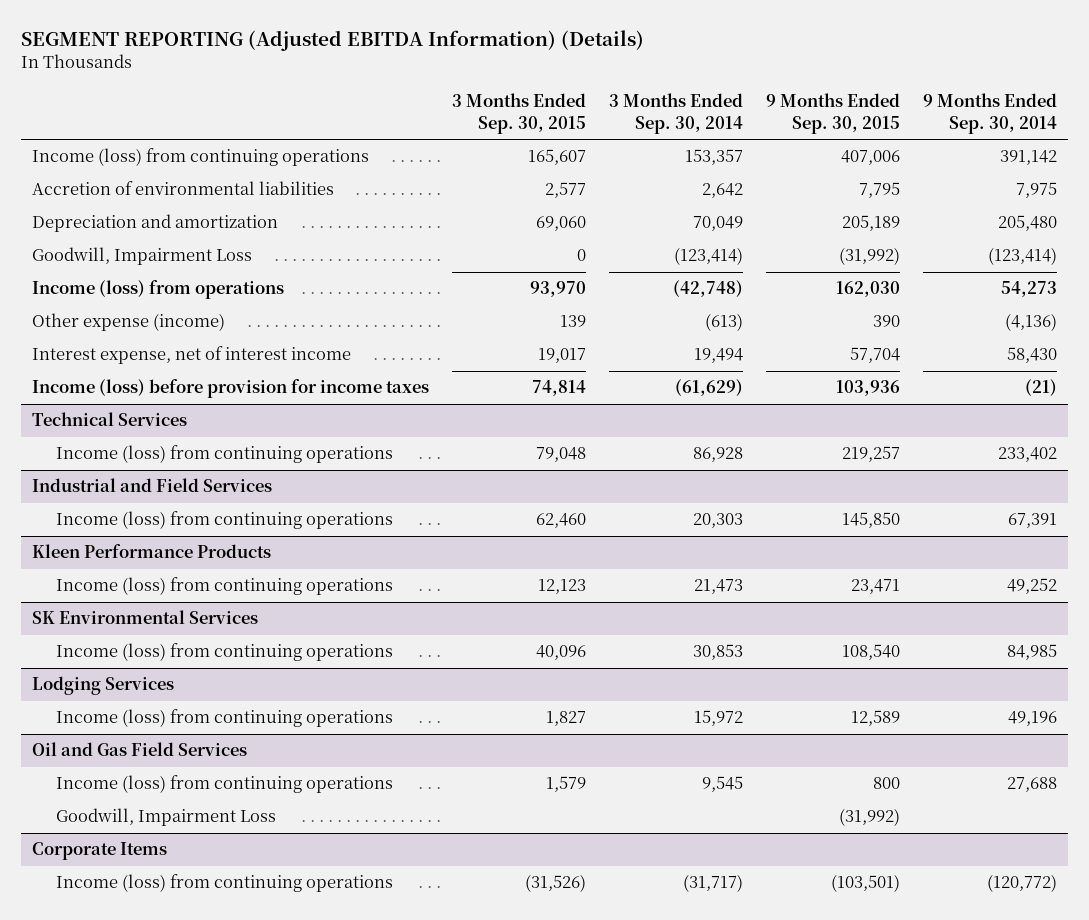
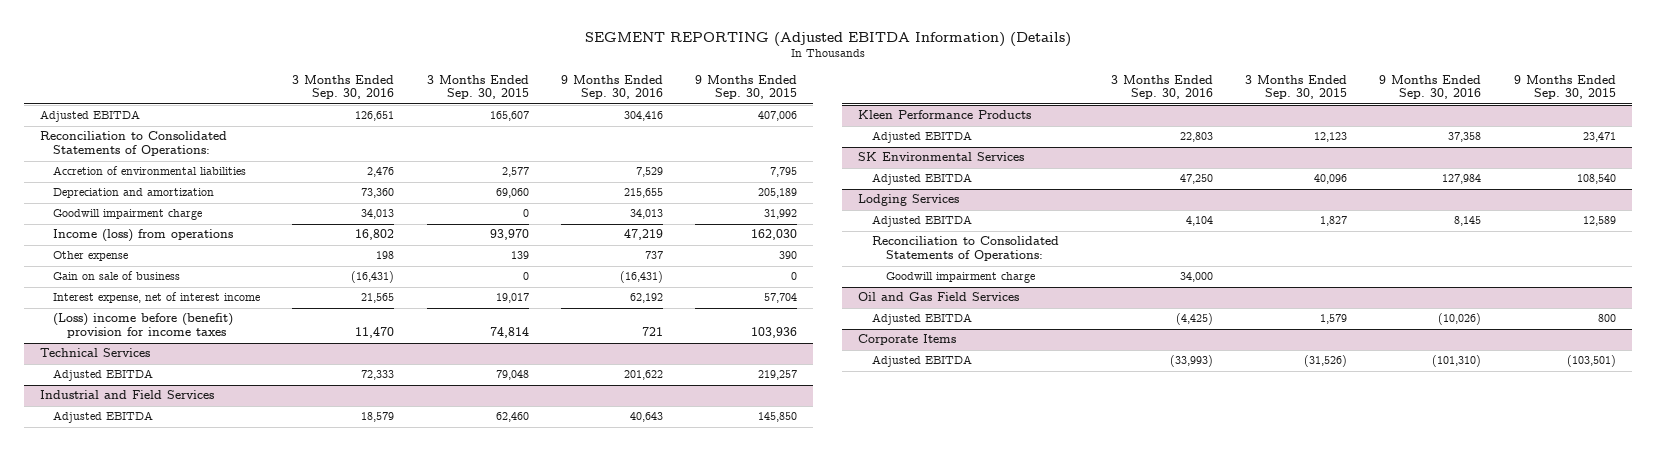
- | 3 Months Ended Sep. 30, 2015 | 3 Months Ended Sep. 30, 2014 | 9 Months Ended Sep. 30, 2015 | 9 Months Ended Sep. 30, 2014
+ | 3 Months Ended Sep. 30, 2016 | 3 Months Ended Sep. 30, 2015 | 9 Months Ended Sep. 30, 2016 | 9 Months Ended Sep. 30, 2015
- Income (loss) from continuing operations | 165,607 | 153,357 | 407,006 | 391,142
+ Adjusted EBITDA | 126,651 | 165,607 | 304,416 | 407,006
+ Reconciliation to Consolidated Statements of Operations:
- Goodwill, Impairment Loss | 0 | (123,414) | (31,992) | (123,414)
+ Goodwill impairment charge | 34,013 | 0 | 34,013 | 31,992
- Other expense (income) | 139 | (613) | 390 | (4,136)
+ Other expense | 198 | 139 | 737 | 390
+ Gain on sale of business | (16,431) | 0 | (16,431) | 0
- Income (loss) before provision for income taxes | 74,814 | (61,629) | 103,936 | (21)
+ (Loss) income before (benefit) provision for income taxes | 11,470 | 74,814 | 721 | 103,936
@ Technical Services
- Income (loss) from continuing operations | 79,048 | 86,928 | 219,257 | 233,402
+ Adjusted EBITDA | 72,333 | 79,048 | 201,622 | 219,257
@ Industrial and Field Services
- Income (loss) from continuing operations | 62,460 | 20,303 | 145,850 | 67,391
+ Adjusted EBITDA | 18,579 | 62,460 | 40,643 | 145,850
@ Kleen Performance Products
- Income (loss) from continuing operations | 12,123 | 21,473 | 23,471 | 49,252
+ Adjusted EBITDA | 22,803 | 12,123 | 37,358 | 23,471
@ SK Environmental Services
- Income (loss) from continuing operations | 40,096 | 30,853 | 108,540 | 84,985
+ Adjusted EBITDA | 47,250 | 40,096 | 127,984 | 108,540
@ Lodging Services
- Income (loss) from continuing operations | 1,827 | 15,972 | 12,589 | 49,196
+ Adjusted EBITDA | 4,104 | 1,827 | 8,145 | 12,589
+ Reconciliation to Consolidated Statements of Operations:
+ Goodwill impairment charge | 34,000 | | |
@ Oil and Gas Field Services
- Income (loss) from continuing operations | 1,579 | 9,545 | 800 | 27,688
- Goodwill, Impairment Loss | | | (31,992) |
+ Adjusted EBITDA | (4,425) | 1,579 | (10,026) | 800
@ Corporate Items
- Income (loss) from continuing operations | (31,526) | (31,717) | (103,501) | (120,772)
+ Adjusted EBITDA | (33,993) | (31,526) | (101,310) | (103,501)

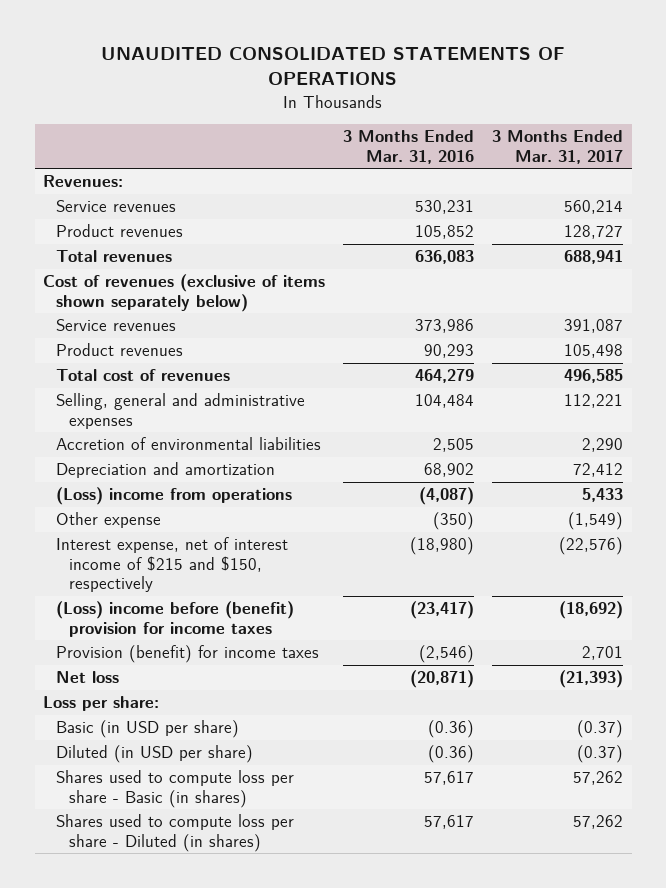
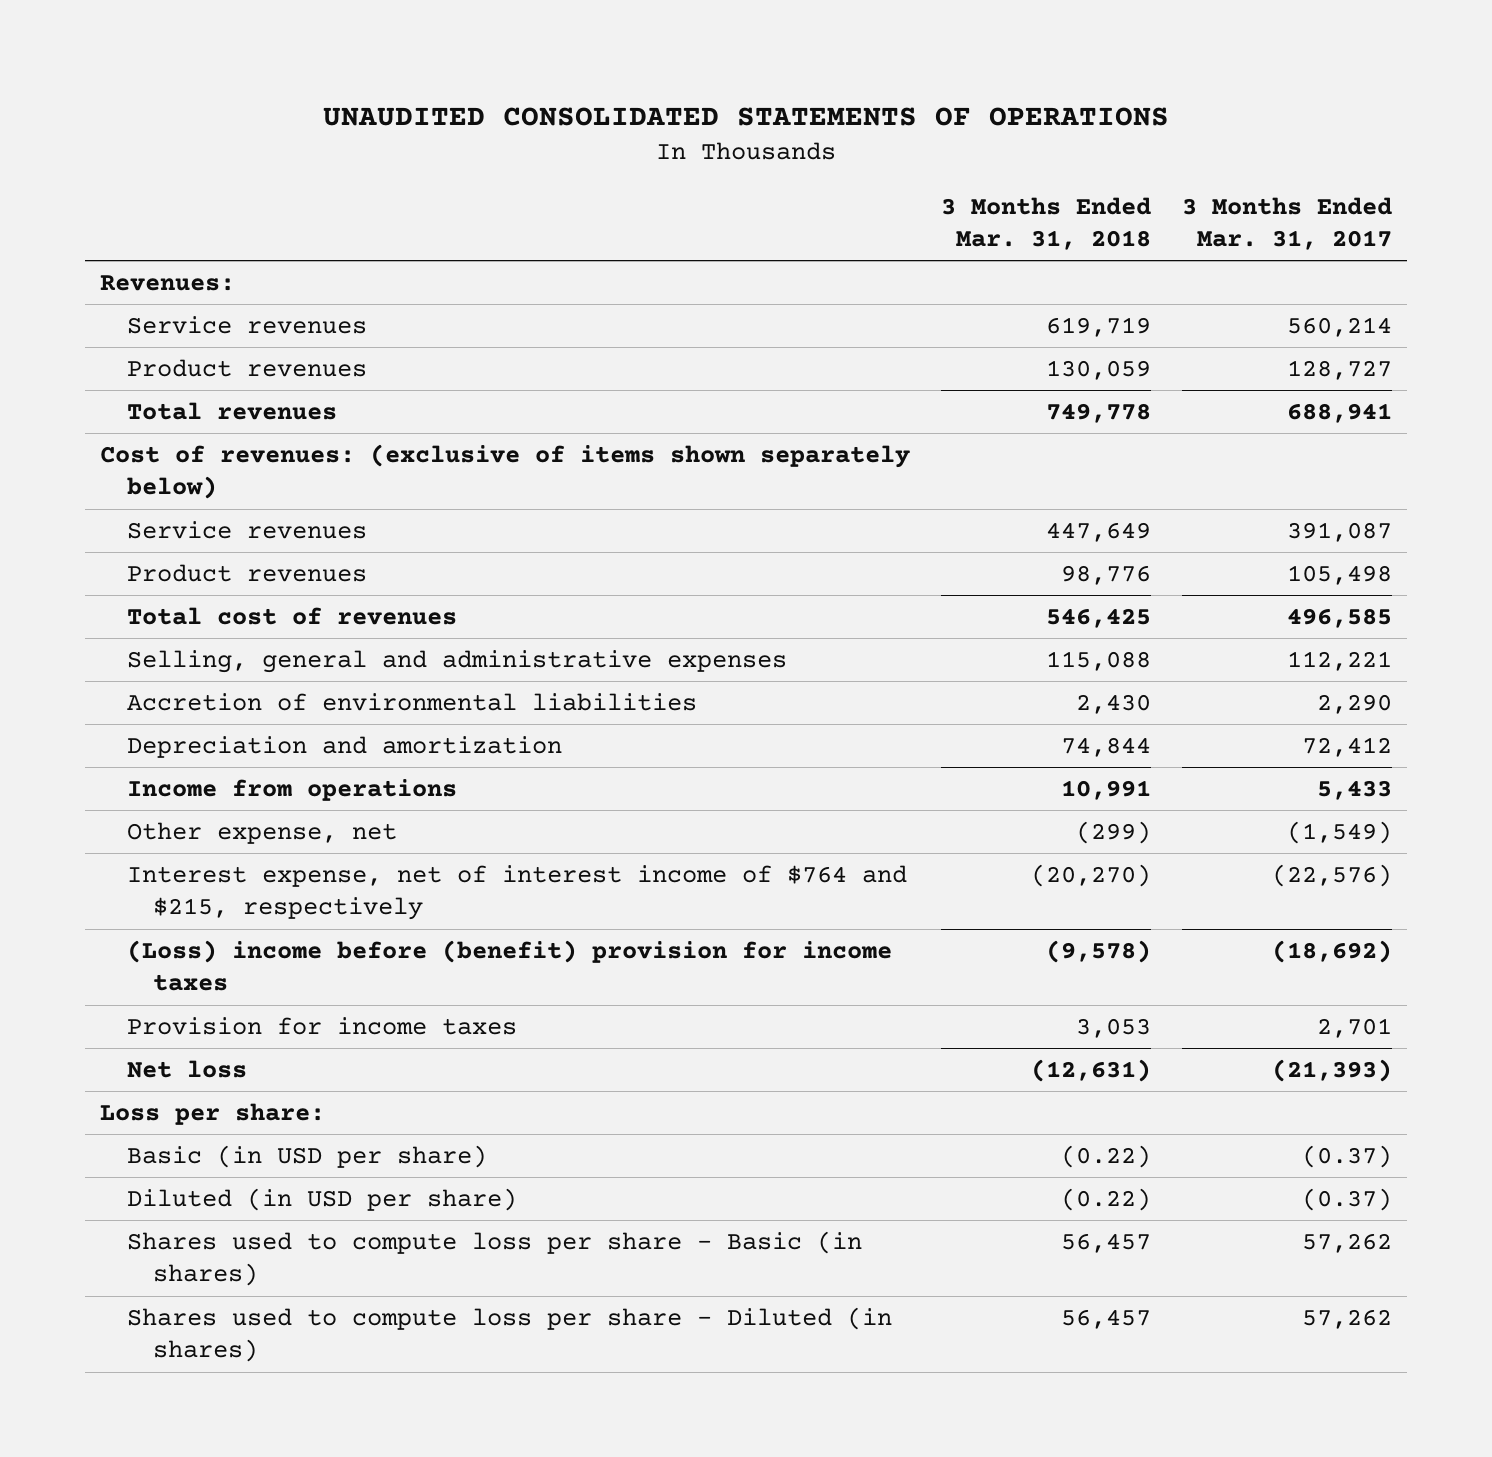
- | 3 Months Ended Mar. 31, 2016 | 3 Months Ended Mar. 31, 2017
+ | 3 Months Ended Mar. 31, 2018 | 3 Months Ended Mar. 31, 2017
- Cost of revenues (exclusive of items shown separately below)
+ Cost of revenues: (exclusive of items shown separately below)
- (Loss) income from operations | (4,087) | 5,433
- Other expense | (350) | (1,549)
- Interest expense, net of interest income of $215 and $150, respectively | (18,980) | (22,576)
+ Income from operations | 10,991 | 5,433
+ Other expense, net | (299) | (1,549)
+ Interest expense, net of interest income of $764 and $215, respectively | (20,270) | (22,576)
- Provision (benefit) for income taxes | (2,546) | 2,701
+ Provision for income taxes | 3,053 | 2,701

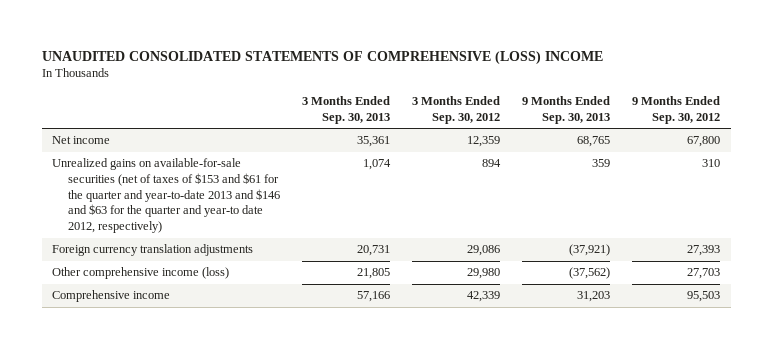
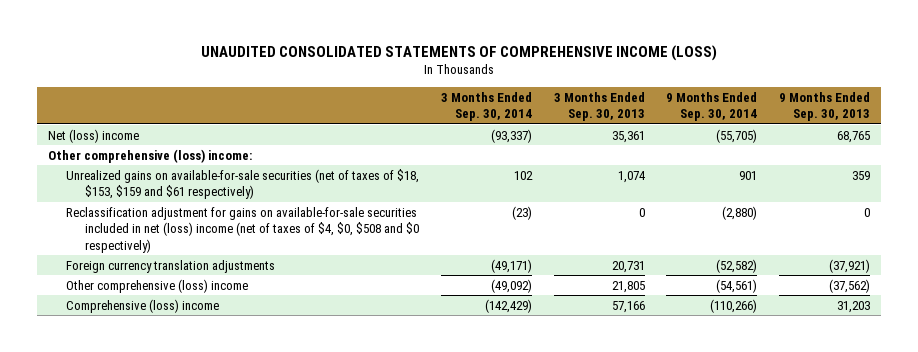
- UNAUDITED CONSOLIDATED STATEMENTS OF COMPREHENSIVE (LOSS) INCOME
+ UNAUDITED CONSOLIDATED STATEMENTS OF COMPREHENSIVE INCOME (LOSS)
- | 3 Months Ended Sep. 30, 2013 | 3 Months Ended Sep. 30, 2012 | 9 Months Ended Sep. 30, 2013 | 9 Months Ended Sep. 30, 2012
+ | 3 Months Ended Sep. 30, 2014 | 3 Months Ended Sep. 30, 2013 | 9 Months Ended Sep. 30, 2014 | 9 Months Ended Sep. 30, 2013
- Net income | 35,361 | 12,359 | 68,765 | 67,800
- Unrealized gains on available-for-sale securities (net of taxes of $153 and $61 for the quarter and year-to-date 2013 and $146 and $63 for the quarter and year-to date 2012, respectively) | 1,074 | 894 | 359 | 310
+ Net (loss) income | (93,337) | 35,361 | (55,705) | 68,765
+ Other comprehensive (loss) income:
+ Unrealized gains on available-for-sale securities (net of taxes of $18, $153, $159 and $61 respectively) | 102 | 1,074 | 901 | 359
+ Reclassification adjustment for gains on available-for-sale securities included in net (loss) income (net of taxes of $4, $0, $508 and $0 respectively) | (23) | 0 | (2,880) | 0
- Other comprehensive income (loss) | 21,805 | 29,980 | (37,562) | 27,703
- Comprehensive income | 57,166 | 42,339 | 31,203 | 95,503
+ Other comprehensive (loss) income | (49,092) | 21,805 | (54,561) | (37,562)
+ Comprehensive (loss) income | (142,429) | 57,166 | (110,266) | 31,203

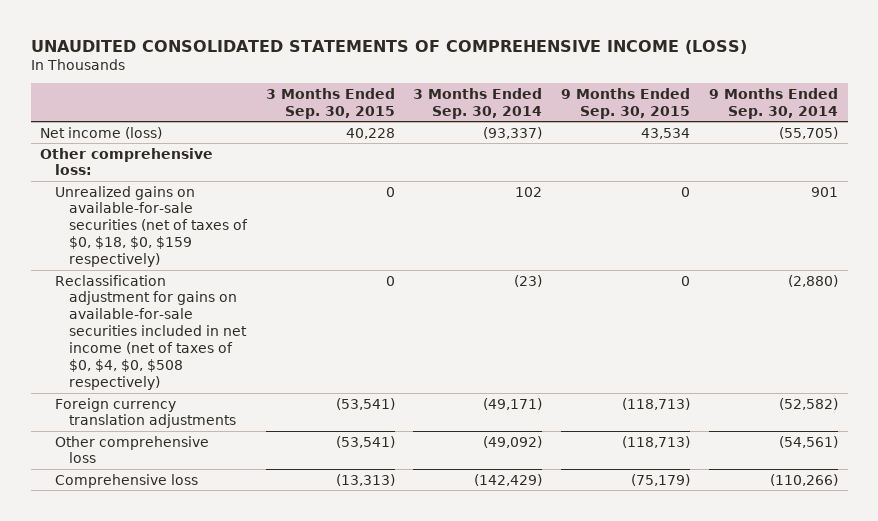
- | 3 Months Ended Sep. 30, 2014 | 3 Months Ended Sep. 30, 2013 | 9 Months Ended Sep. 30, 2014 | 9 Months Ended Sep. 30, 2013
+ | 3 Months Ended Sep. 30, 2015 | 3 Months Ended Sep. 30, 2014 | 9 Months Ended Sep. 30, 2015 | 9 Months Ended Sep. 30, 2014
- Net (loss) income | (93,337) | 35,361 | (55,705) | 68,765
- Other comprehensive (loss) income:
- Unrealized gains on available-for-sale securities (net of taxes of $18, $153, $159 and $61 respectively) | 102 | 1,074 | 901 | 359
- Reclassification adjustment for gains on available-for-sale securities included in net (loss) income (net of taxes of $4, $0, $508 and $0 respectively) | (23) | 0 | (2,880) | 0
+ Net income (loss) | 40,228 | (93,337) | 43,534 | (55,705)
+ Other comprehensive loss:
+ Unrealized gains on available-for-sale securities (net of taxes of $0, $18, $0, $159 respectively) | 0 | 102 | 0 | 901
+ Reclassification adjustment for gains on available-for-sale securities included in net income (net of taxes of $0, $4, $0, $508 respectively) | 0 | (23) | 0 | (2,880)
- Other comprehensive (loss) income | (49,092) | 21,805 | (54,561) | (37,562)
- Comprehensive (loss) income | (142,429) | 57,166 | (110,266) | 31,203
+ Other comprehensive loss | (53,541) | (49,092) | (118,713) | (54,561)
+ Comprehensive loss | (13,313) | (142,429) | (75,179) | (110,266)

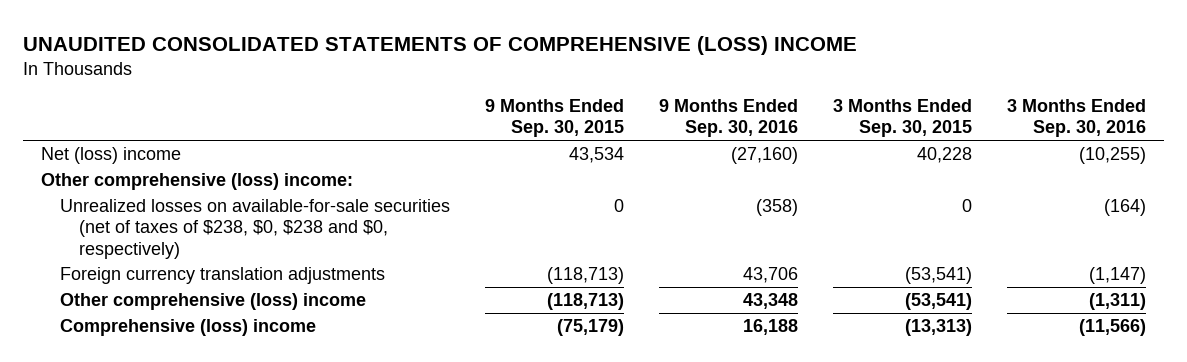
- UNAUDITED CONSOLIDATED STATEMENTS OF COMPREHENSIVE INCOME (LOSS)
+ UNAUDITED CONSOLIDATED STATEMENTS OF COMPREHENSIVE (LOSS) INCOME
- | 3 Months Ended Sep. 30, 2015 | 3 Months Ended Sep. 30, 2014 | 9 Months Ended Sep. 30, 2015 | 9 Months Ended Sep. 30, 2014
+ | 9 Months Ended Sep. 30, 2015 | 9 Months Ended Sep. 30, 2016 | 3 Months Ended Sep. 30, 2015 | 3 Months Ended Sep. 30, 2016
- Net income (loss) | 40,228 | (93,337) | 43,534 | (55,705)
- Other comprehensive loss:
- Unrealized gains on available-for-sale securities (net of taxes of $0, $18, $0, $159 respectively) | 0 | 102 | 0 | 901
- Reclassification adjustment for gains on available-for-sale securities included in net income (net of taxes of $0, $4, $0, $508 respectively) | 0 | (23) | 0 | (2,880)
+ Net (loss) income | 43,534 | (27,160) | 40,228 | (10,255)
+ Other comprehensive (loss) income:
+ Unrealized losses on available-for-sale securities (net of taxes of $238, $0, $238 and $0, respectively) | 0 | (358) | 0 | (164)
- Other comprehensive loss | (53,541) | (49,092) | (118,713) | (54,561)
- Comprehensive loss | (13,313) | (142,429) | (75,179) | (110,266)
+ Other comprehensive (loss) income | (118,713) | 43,348 | (53,541) | (1,311)
+ Comprehensive (loss) income | (75,179) | 16,188 | (13,313) | (11,566)

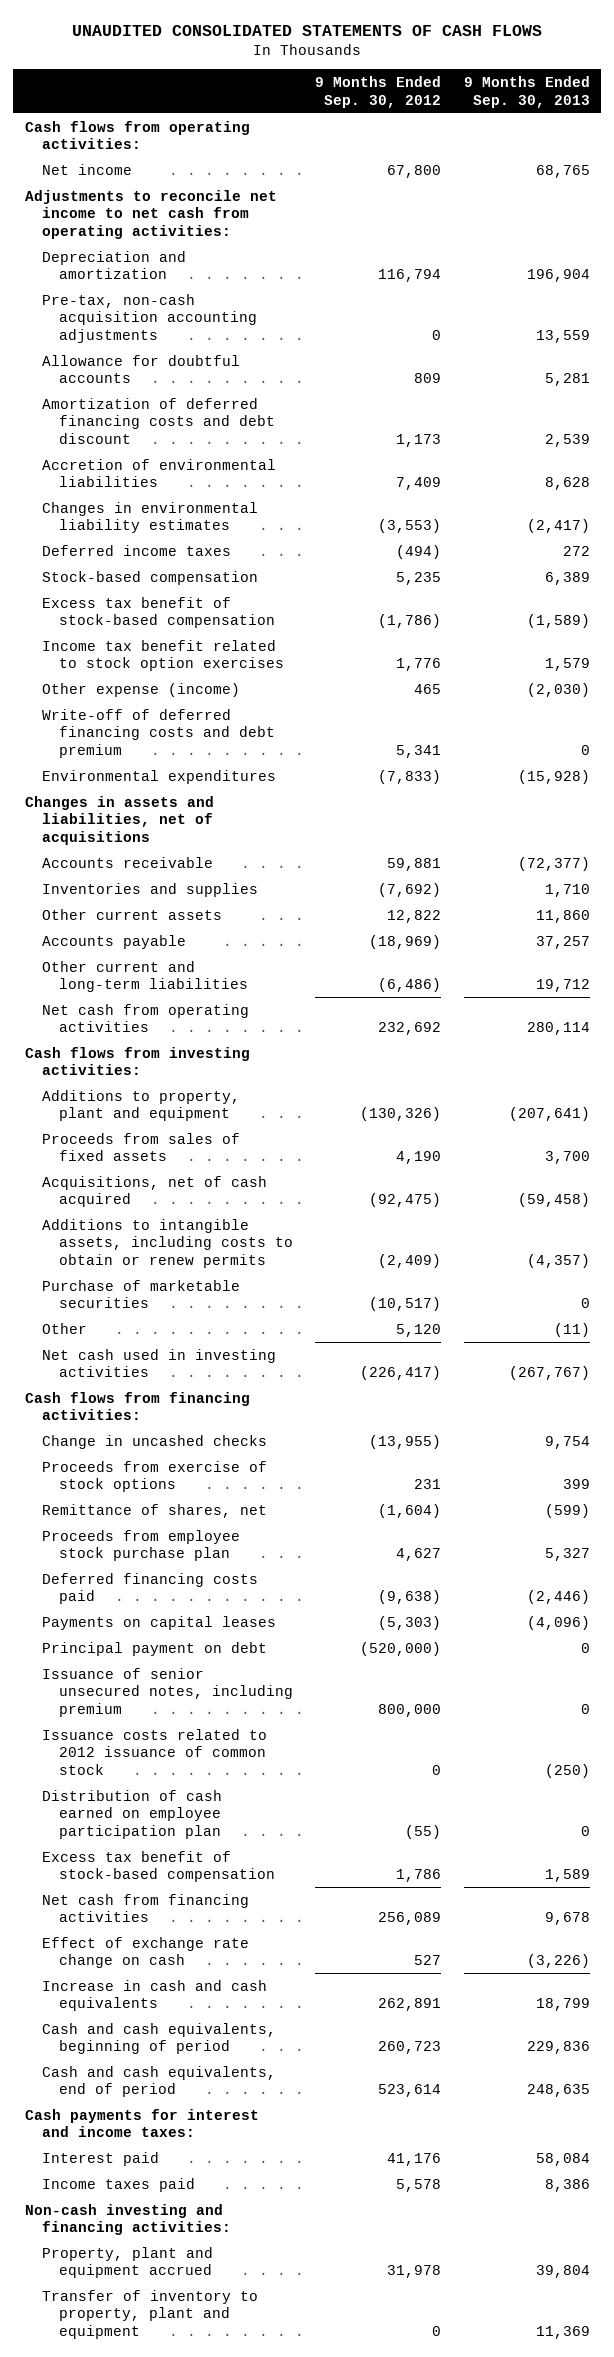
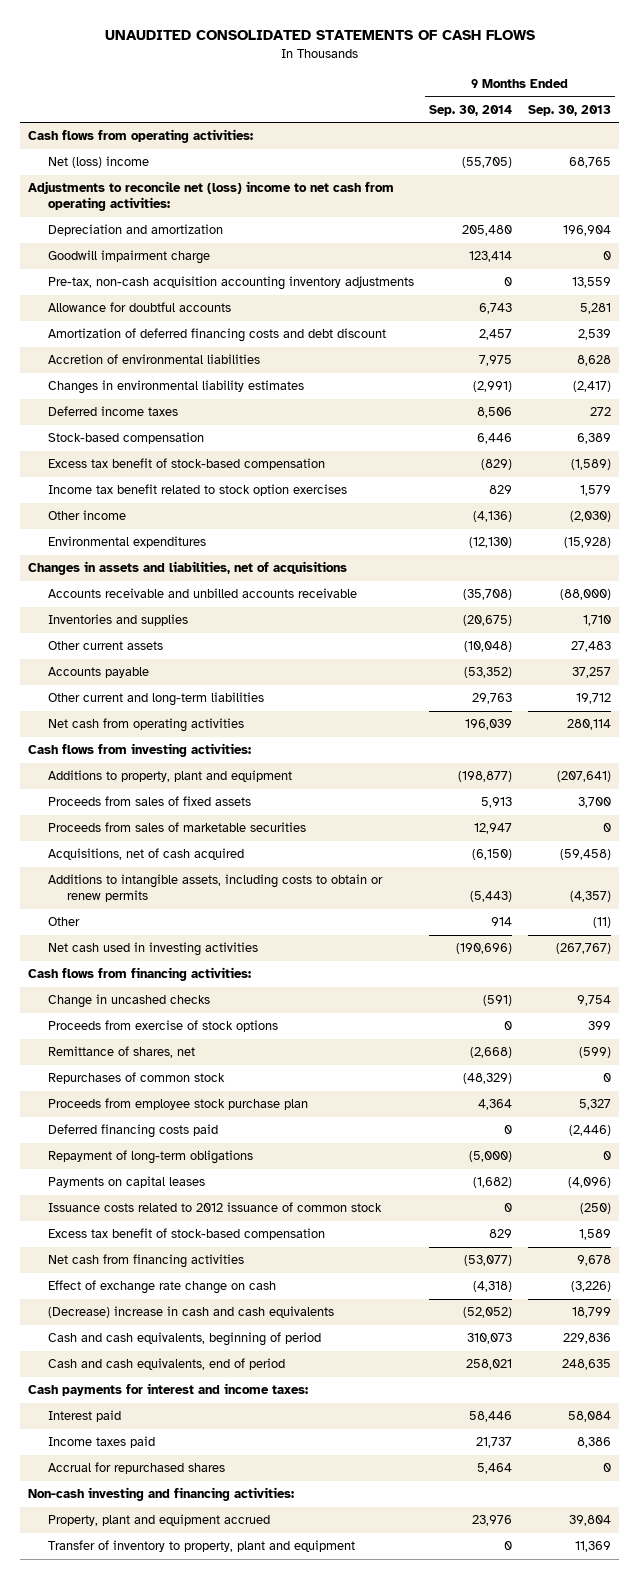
- | 9 Months Ended Sep. 30, 2012 | 9 Months Ended Sep. 30, 2013
+ | 9 Months Ended Sep. 30, 2014 | 9 Months Ended Sep. 30, 2013
- Net income | 67,800 | 68,765
- Adjustments to reconcile net income to net cash from operating activities:
+ Net (loss) income | (55,705) | 68,765
+ Adjustments to reconcile net (loss) income to net cash from operating activities:
- Pre-tax, non-cash acquisition accounting adjustments | 0 | 13,559
+ Goodwill impairment charge | 123,414 | 0
+ Pre-tax, non-cash acquisition accounting inventory adjustments | 0 | 13,559
- Other expense (income) | 465 | (2,030)
- Write-off of deferred financing costs and debt premium | 5,341 | 0
+ Other income | (4,136) | (2,030)
- Accounts receivable | 59,881 | (72,377)
+ Accounts receivable and unbilled accounts receivable | (35,708) | (88,000)
- Other current assets | 12,822 | 11,860
+ Other current assets | (10,048) | 27,483
+ Proceeds from sales of marketable securities | 12,947 | 0
- Purchase of marketable securities | (10,517) | 0
+ Repurchases of common stock | (48,329) | 0
+ Repayment of long-term obligations | (5,000) | 0
- Principal payment on debt | (520,000) | 0
- Issuance of senior unsecured notes, including premium | 800,000 | 0
- Distribution of cash earned on employee participation plan | (55) | 0
- Increase in cash and cash equivalents | 262,891 | 18,799
+ (Decrease) increase in cash and cash equivalents | (52,052) | 18,799
+ Accrual for repurchased shares | 5,464 | 0

